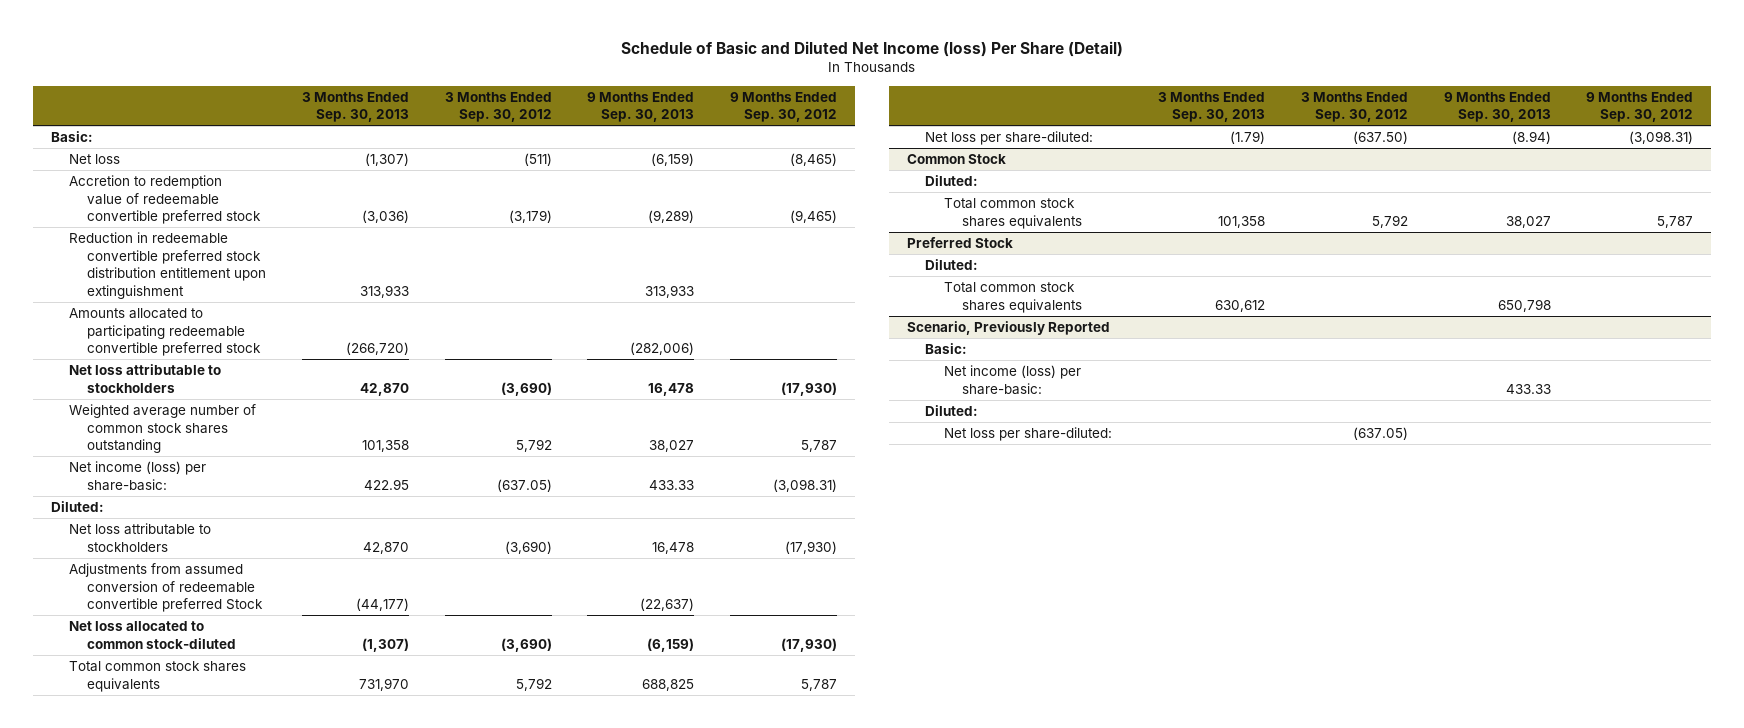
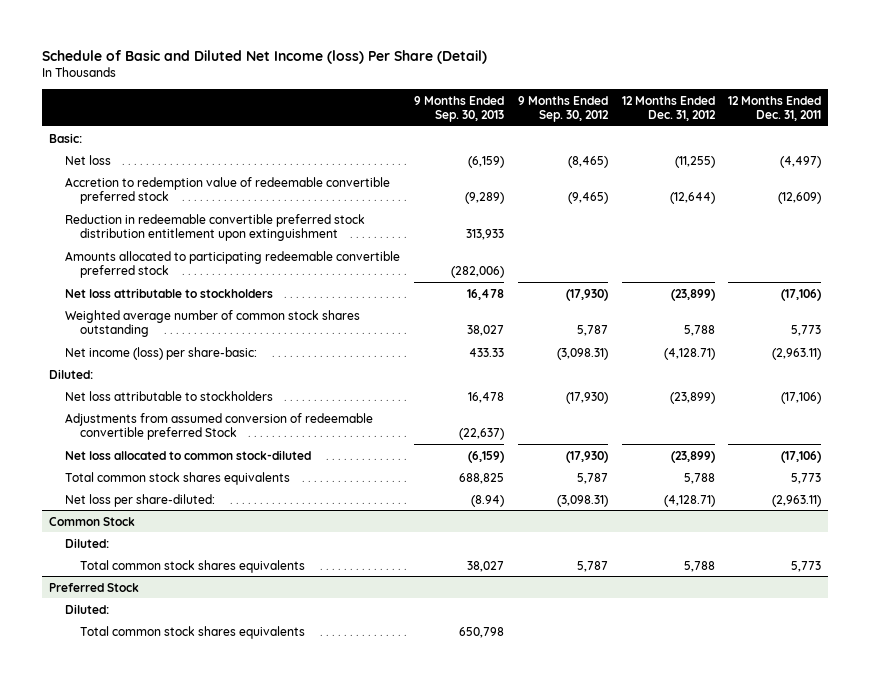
- | 3 Months Ended Sep. 30, 2013 | 3 Months Ended Sep. 30, 2012 | 9 Months Ended Sep. 30, 2013 | 9 Months Ended Sep. 30, 2012
+ | 9 Months Ended Sep. 30, 2013 | 9 Months Ended Sep. 30, 2012 | 12 Months Ended Dec. 31, 2012 | 12 Months Ended Dec. 31, 2011
- Scenario, Previously Reported
- Basic:
- Net income (loss) per share-basic: | | | 433.33 |
- Diluted:
- Net loss per share-diluted: | | (637.05) | |

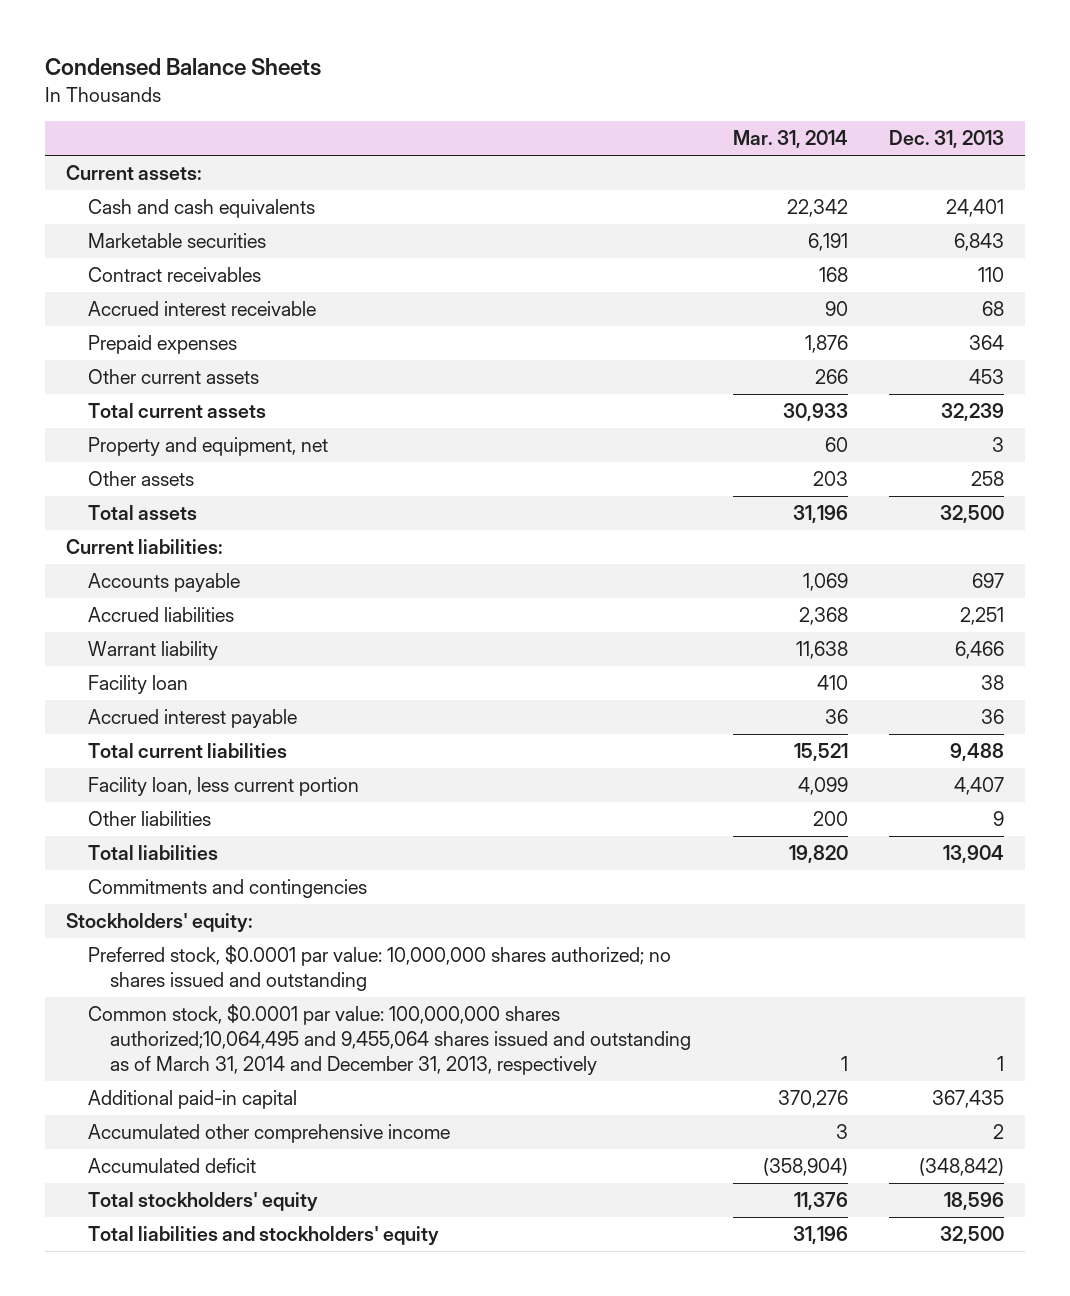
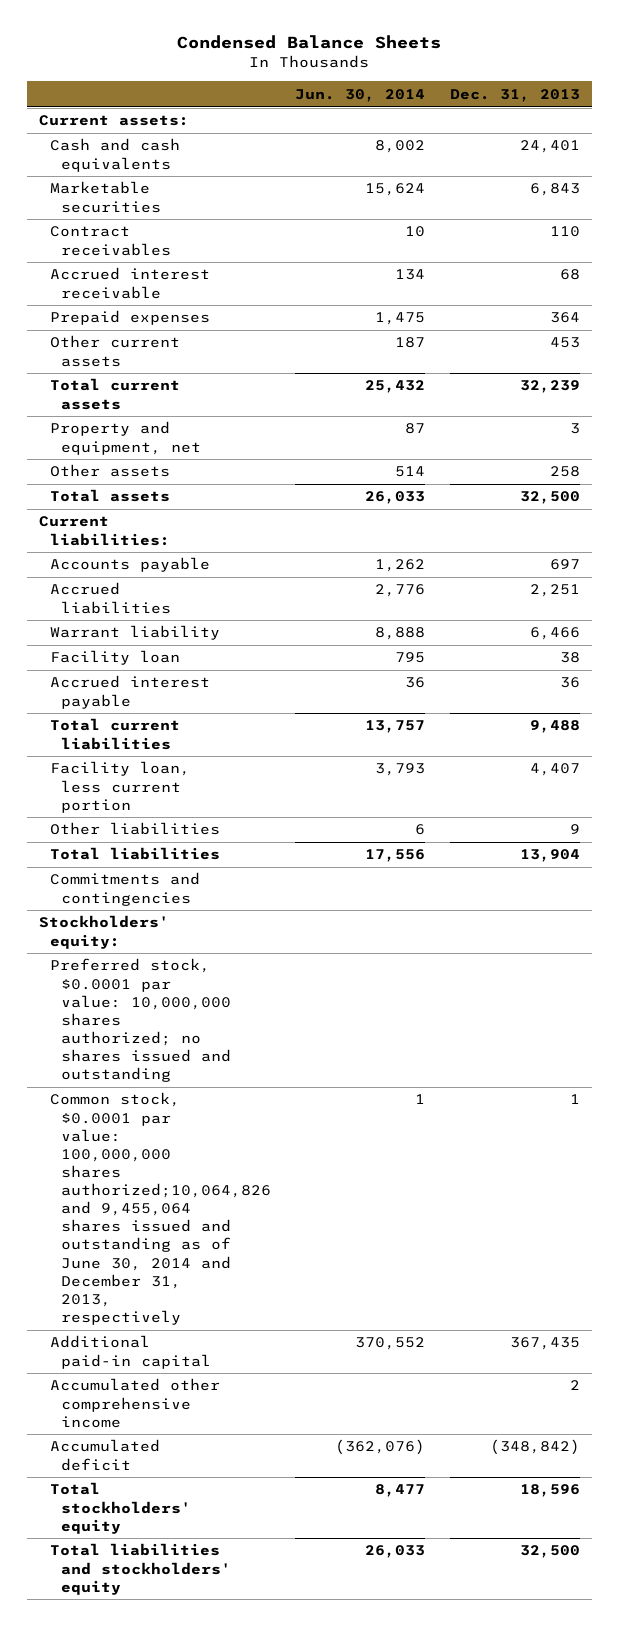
- | Mar. 31, 2014 | Dec. 31, 2013
+ | Jun. 30, 2014 | Dec. 31, 2013
- Common stock, $0.0001 par value: 100,000,000 shares authorized;10,064,495 and 9,455,064 shares issued and outstanding as of March 31, 2014 and December 31, 2013, respectively | 1 | 1
+ Common stock, $0.0001 par value: 100,000,000 shares authorized;10,064,826 and 9,455,064 shares issued and outstanding as of June 30, 2014 and December 31, 2013, respectively | 1 | 1

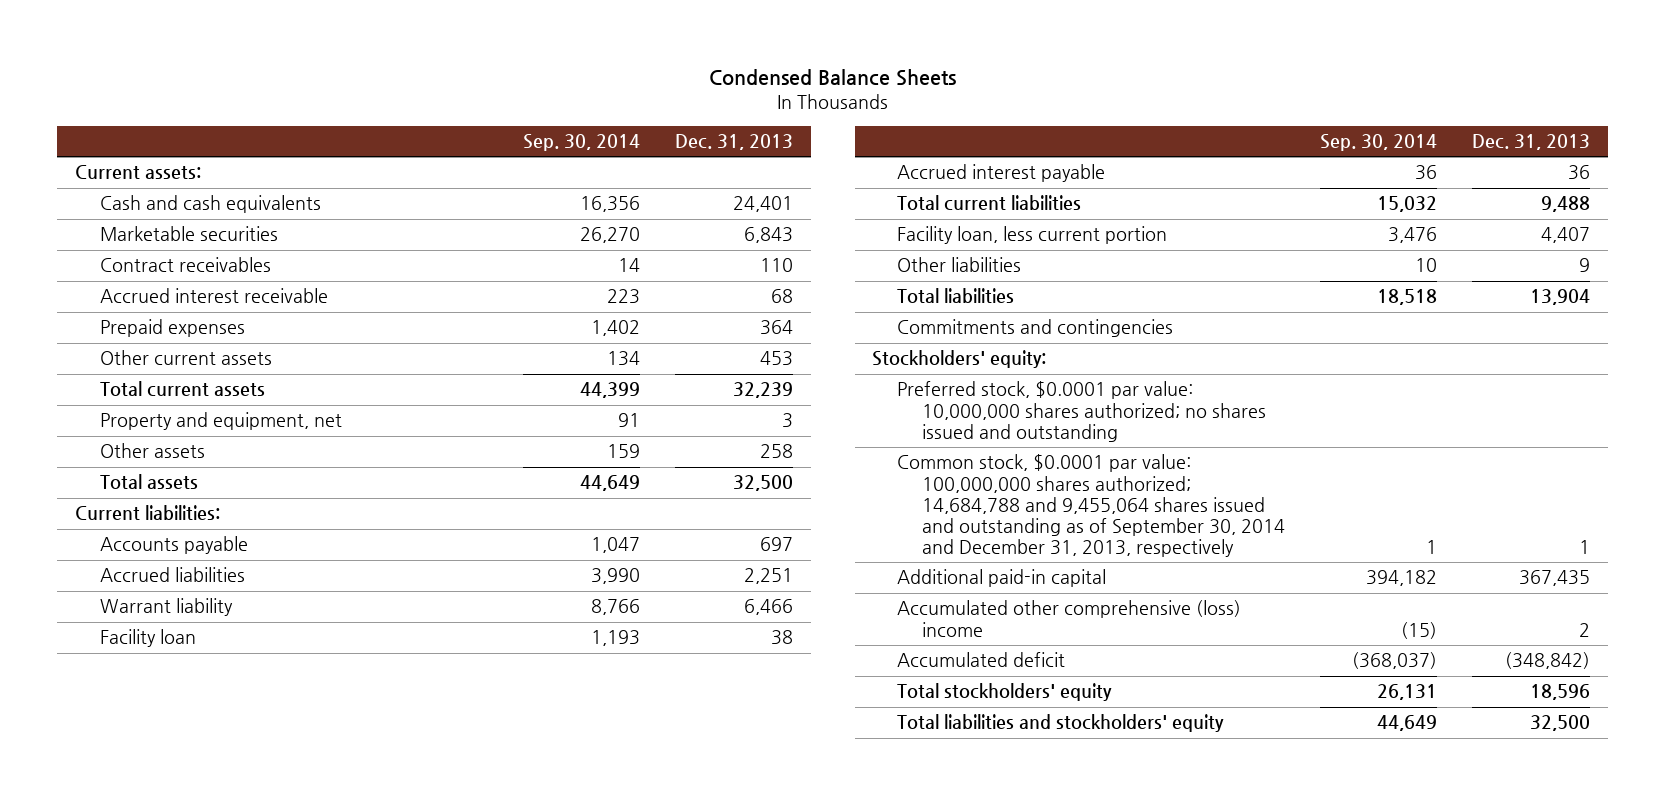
- | Jun. 30, 2014 | Dec. 31, 2013
+ | Sep. 30, 2014 | Dec. 31, 2013
- Common stock, $0.0001 par value: 100,000,000 shares authorized;10,064,826 and 9,455,064 shares issued and outstanding as of June 30, 2014 and December 31, 2013, respectively | 1 | 1
+ Common stock, $0.0001 par value: 100,000,000 shares authorized; 14,684,788 and 9,455,064 shares issued and outstanding as of September 30, 2014 and December 31, 2013, respectively | 1 | 1
- Accumulated other comprehensive income | | 2
+ Accumulated other comprehensive (loss) income | (15) | 2

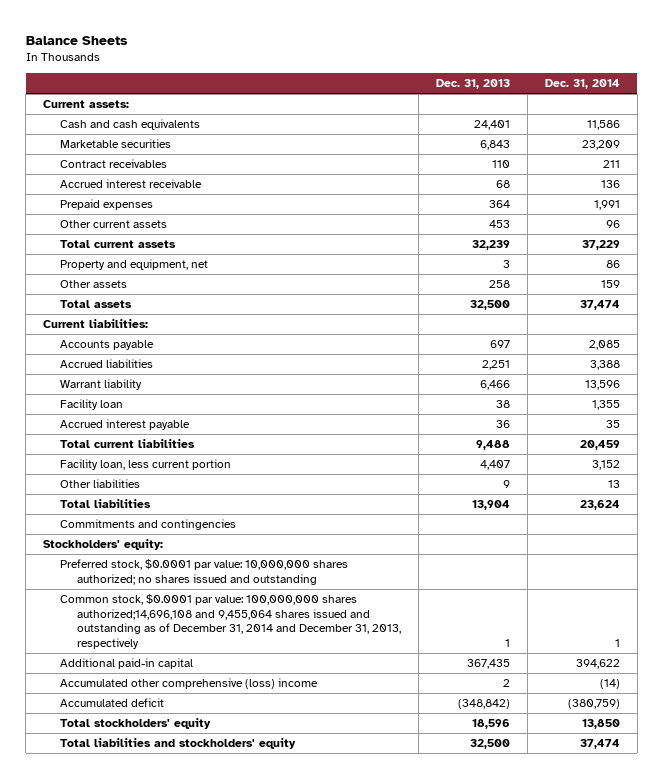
- Condensed Balance Sheets
+ Balance Sheets
- | Sep. 30, 2014 | Dec. 31, 2013
+ | Dec. 31, 2013 | Dec. 31, 2014
- Common stock, $0.0001 par value: 100,000,000 shares authorized; 14,684,788 and 9,455,064 shares issued and outstanding as of September 30, 2014 and December 31, 2013, respectively | 1 | 1
+ Common stock, $0.0001 par value: 100,000,000 shares authorized;14,696,108 and 9,455,064 shares issued and outstanding as of December 31, 2014 and December 31, 2013, respectively | 1 | 1

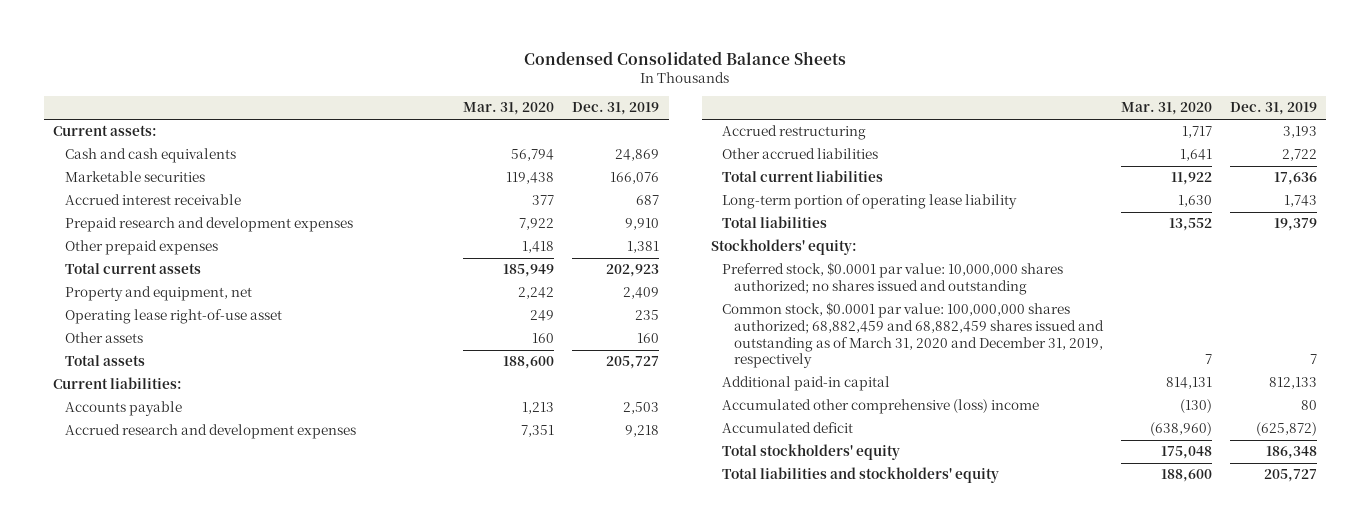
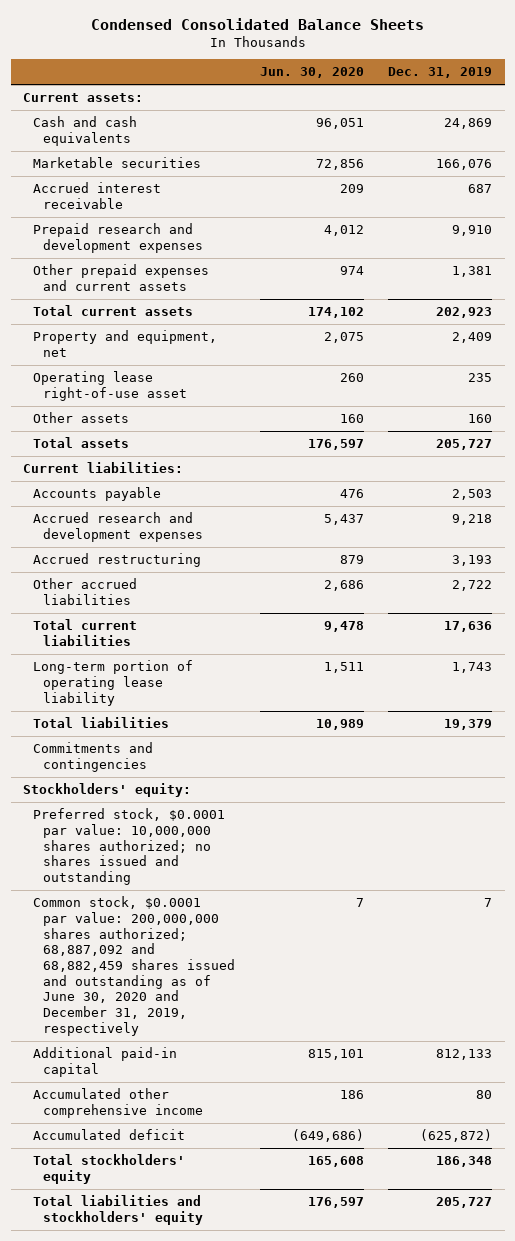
- | Mar. 31, 2020 | Dec. 31, 2019
+ | Jun. 30, 2020 | Dec. 31, 2019
- Other prepaid expenses | 1,418 | 1,381
+ Other prepaid expenses and current assets | 974 | 1,381
+ Commitments and contingencies
- Common stock, $0.0001 par value: 100,000,000 shares authorized; 68,882,459 and 68,882,459 shares issued and outstanding as of March 31, 2020 and December 31, 2019, respectively | 7 | 7
+ Common stock, $0.0001 par value: 200,000,000 shares authorized; 68,887,092 and 68,882,459 shares issued and outstanding as of June 30, 2020 and December 31, 2019, respectively | 7 | 7
- Accumulated other comprehensive (loss) income | (130) | 80
+ Accumulated other comprehensive income | 186 | 80

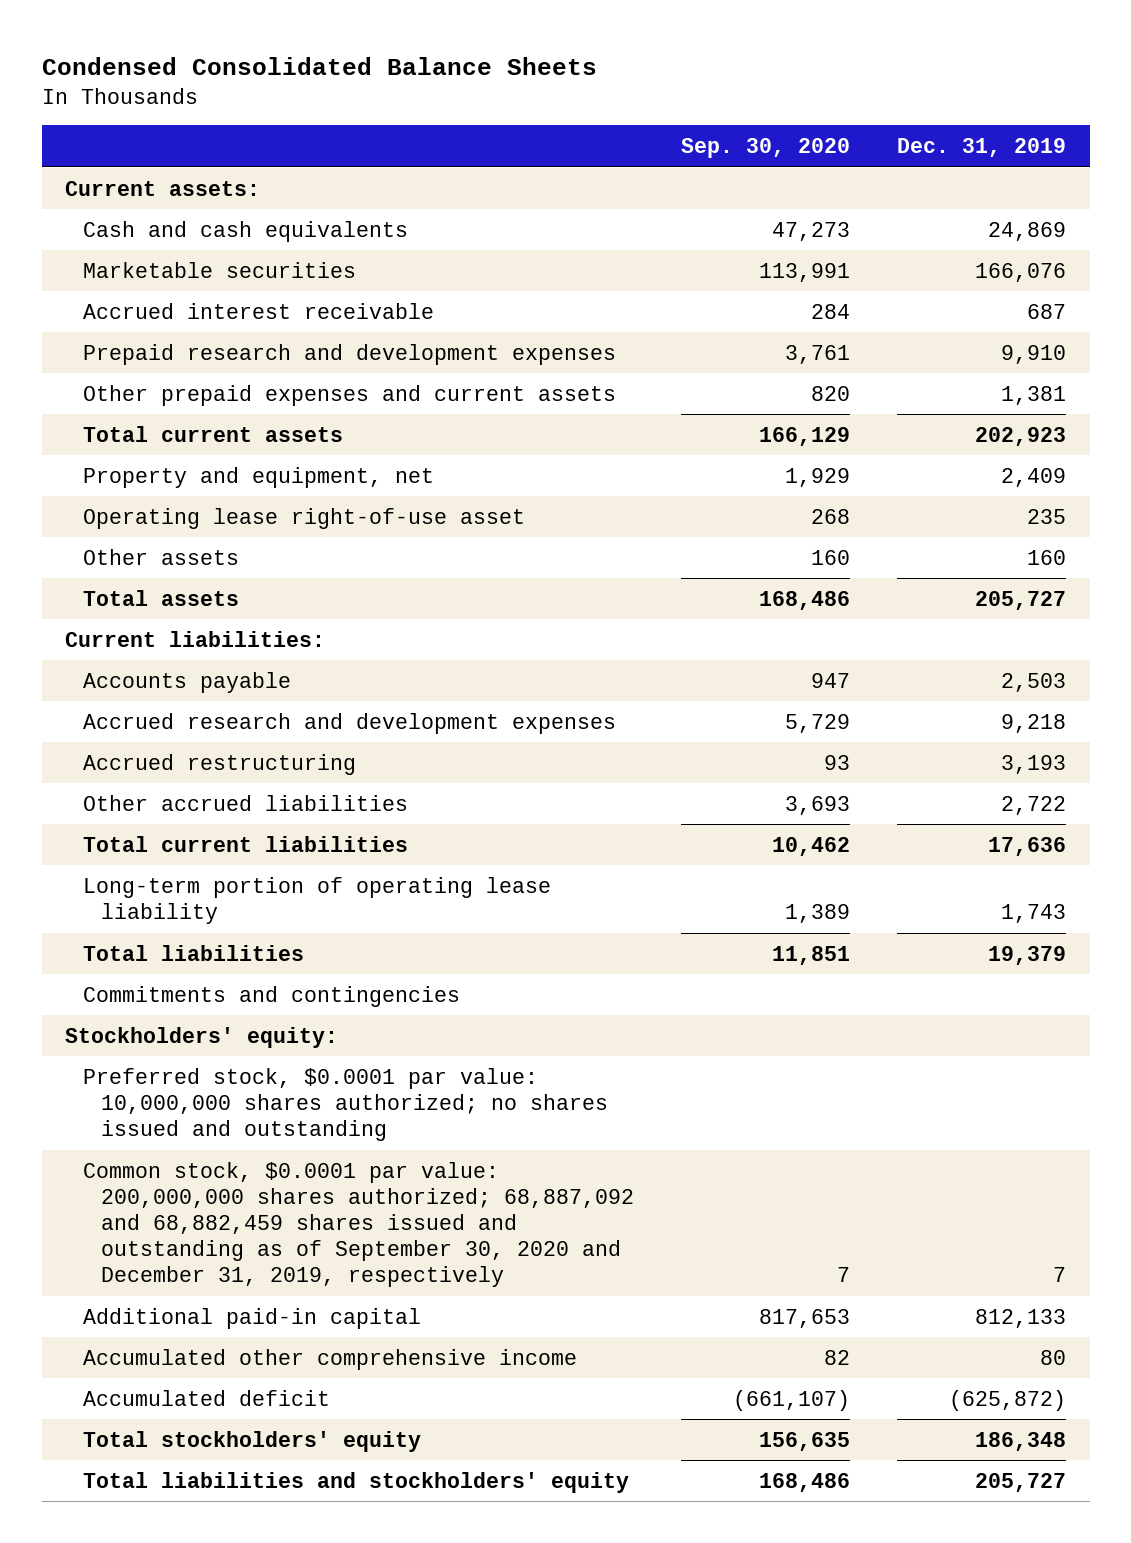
- | Jun. 30, 2020 | Dec. 31, 2019
+ | Sep. 30, 2020 | Dec. 31, 2019
- Common stock, $0.0001 par value: 200,000,000 shares authorized; 68,887,092 and 68,882,459 shares issued and outstanding as of June 30, 2020 and December 31, 2019, respectively | 7 | 7
+ Common stock, $0.0001 par value: 200,000,000 shares authorized; 68,887,092 and 68,882,459 shares issued and outstanding as of September 30, 2020 and December 31, 2019, respectively | 7 | 7

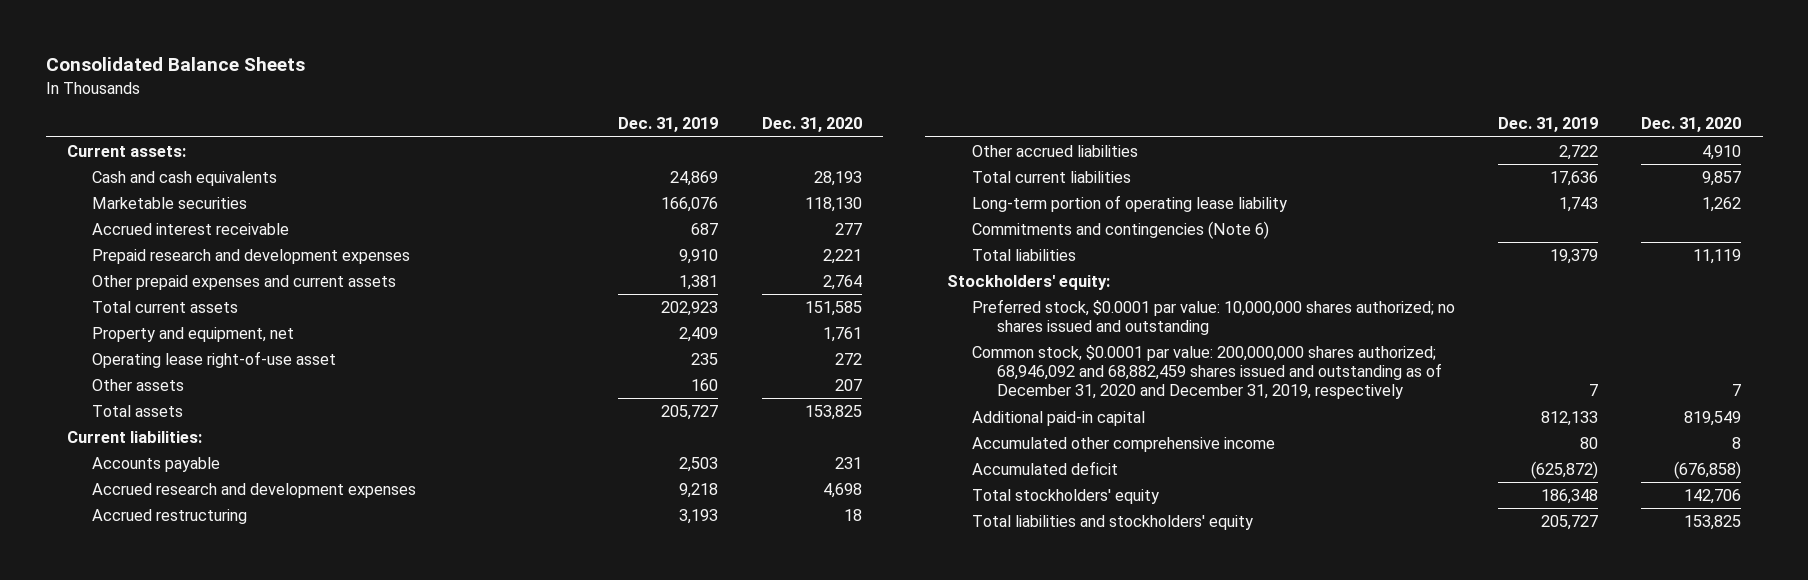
- Condensed Consolidated Balance Sheets
+ Consolidated Balance Sheets
- | Sep. 30, 2020 | Dec. 31, 2019
+ | Dec. 31, 2019 | Dec. 31, 2020
+ Commitments and contingencies (Note 6)
- Commitments and contingencies
- Common stock, $0.0001 par value: 200,000,000 shares authorized; 68,887,092 and 68,882,459 shares issued and outstanding as of September 30, 2020 and December 31, 2019, respectively | 7 | 7
+ Common stock, $0.0001 par value: 200,000,000 shares authorized; 68,946,092 and 68,882,459 shares issued and outstanding as of December 31, 2020 and December 31, 2019, respectively | 7 | 7

